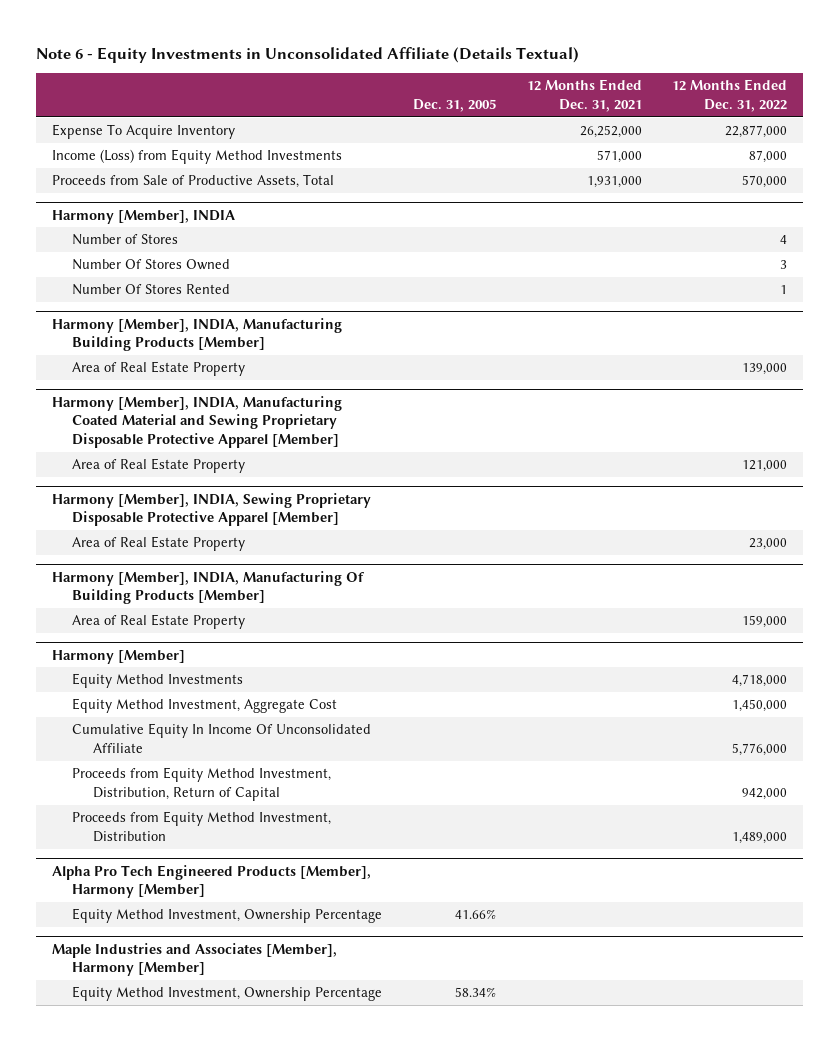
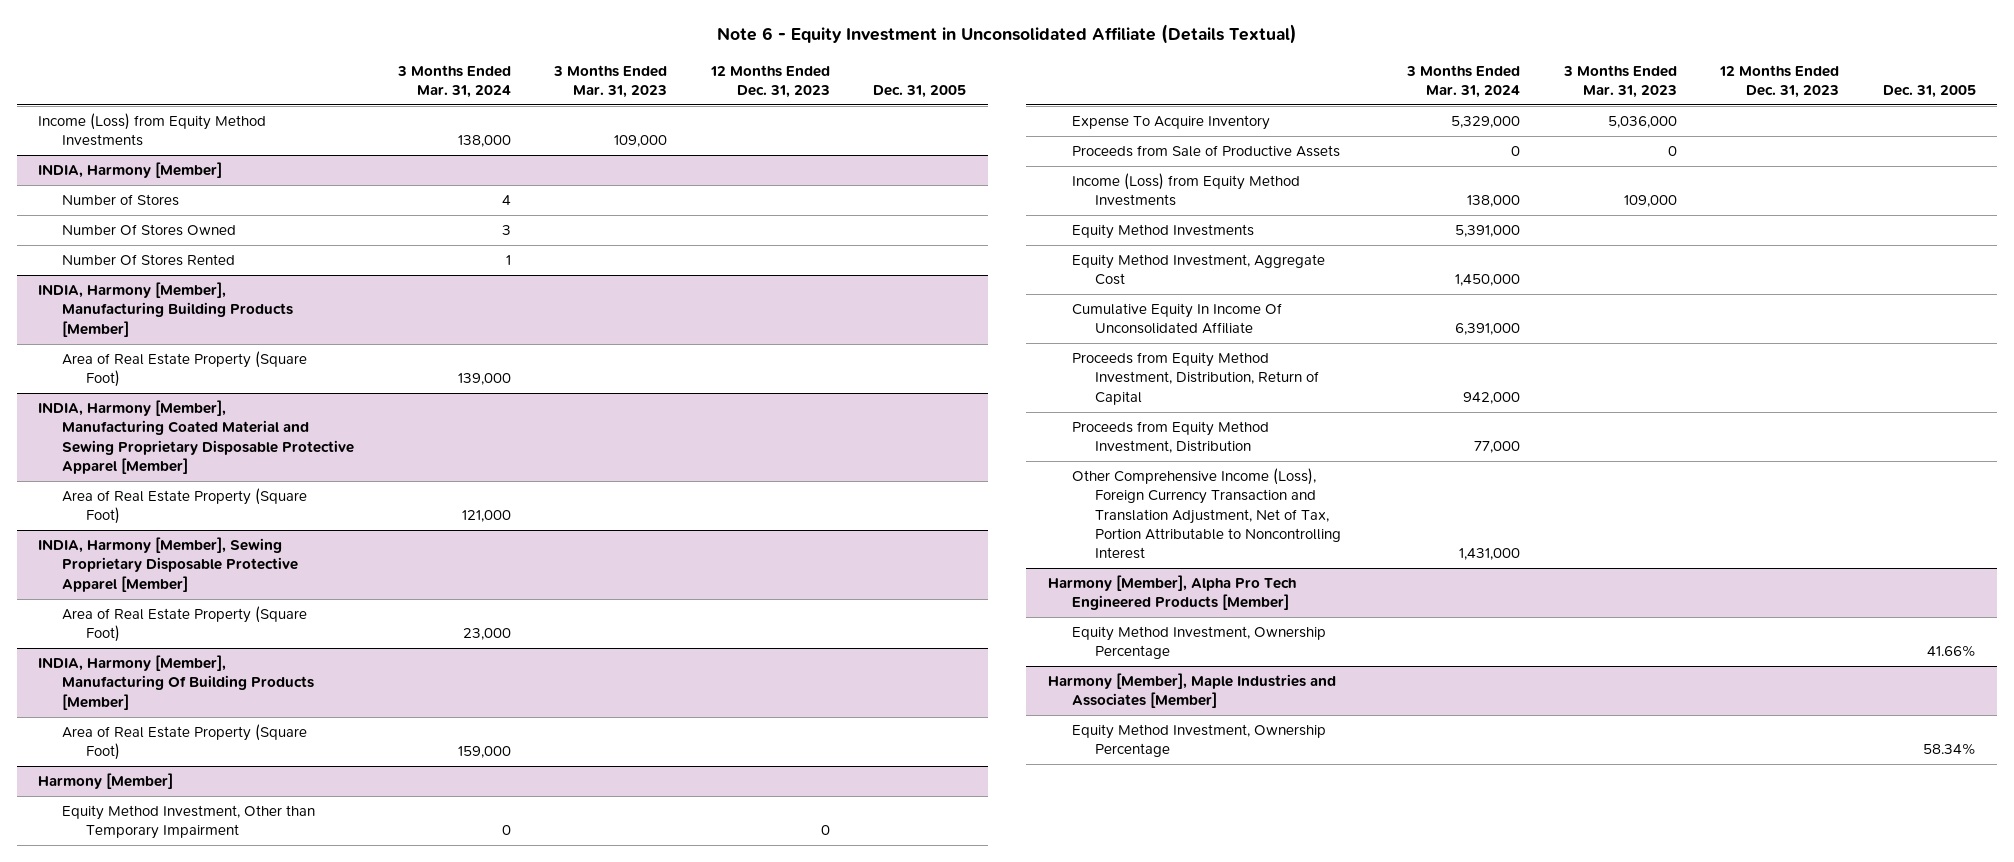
- Note 6 - Equity Investments in Unconsolidated Affiliate (Details Textual)
+ Note 6 - Equity Investment in Unconsolidated Affiliate (Details Textual)
- | Dec. 31, 2005 | 12 Months Ended Dec. 31, 2021 | 12 Months Ended Dec. 31, 2022
+ | 3 Months Ended Mar. 31, 2024 | 3 Months Ended Mar. 31, 2023 | 12 Months Ended Dec. 31, 2023 | Dec. 31, 2005
- Expense To Acquire Inventory | | 26,252,000 | 22,877,000
- Proceeds from Sale of Productive Assets, Total | | 1,931,000 | 570,000
- Harmony [Member], INDIA
+ INDIA, Harmony [Member]
- Harmony [Member], INDIA, Manufacturing Building Products [Member]
- Area of Real Estate Property | | | 139,000
- Harmony [Member], INDIA, Manufacturing Coated Material and Sewing Proprietary Disposable Protective Apparel [Member]
- Area of Real Estate Property | | | 121,000
- Harmony [Member], INDIA, Sewing Proprietary Disposable Protective Apparel [Member]
- Area of Real Estate Property | | | 23,000
- Harmony [Member], INDIA, Manufacturing Of Building Products [Member]
- Area of Real Estate Property | | | 159,000
+ INDIA, Harmony [Member], Manufacturing Building Products [Member]
+ Area of Real Estate Property (Square Foot) | 139,000 | | |
+ INDIA, Harmony [Member], Manufacturing Coated Material and Sewing Proprietary Disposable Protective Apparel [Member]
+ Area of Real Estate Property (Square Foot) | 121,000 | | |
+ INDIA, Harmony [Member], Sewing Proprietary Disposable Protective Apparel [Member]
+ Area of Real Estate Property (Square Foot) | 23,000 | | |
+ INDIA, Harmony [Member], Manufacturing Of Building Products [Member]
+ Area of Real Estate Property (Square Foot) | 159,000 | | |
@ Harmony [Member]
+ Equity Method Investment, Other than Temporary Impairment | 0 | | 0 |
+ Expense To Acquire Inventory | 5,329,000 | 5,036,000 | |
+ Proceeds from Sale of Productive Assets | 0 | 0 | |
+ Income (Loss) from Equity Method Investments | 138,000 | 109,000 | |
- Alpha Pro Tech Engineered Products [Member], Harmony [Member]
@ Harmony [Member]
+ Other Comprehensive Income (Loss), Foreign Currency Transaction and Translation Adjustment, Net of Tax, Portion Attributable to Noncontrolling Interest | 1,431,000 | | |
+ Harmony [Member], Alpha Pro Tech Engineered Products [Member]
- Maple Industries and Associates [Member], Harmony [Member]
+ Harmony [Member], Maple Industries and Associates [Member]

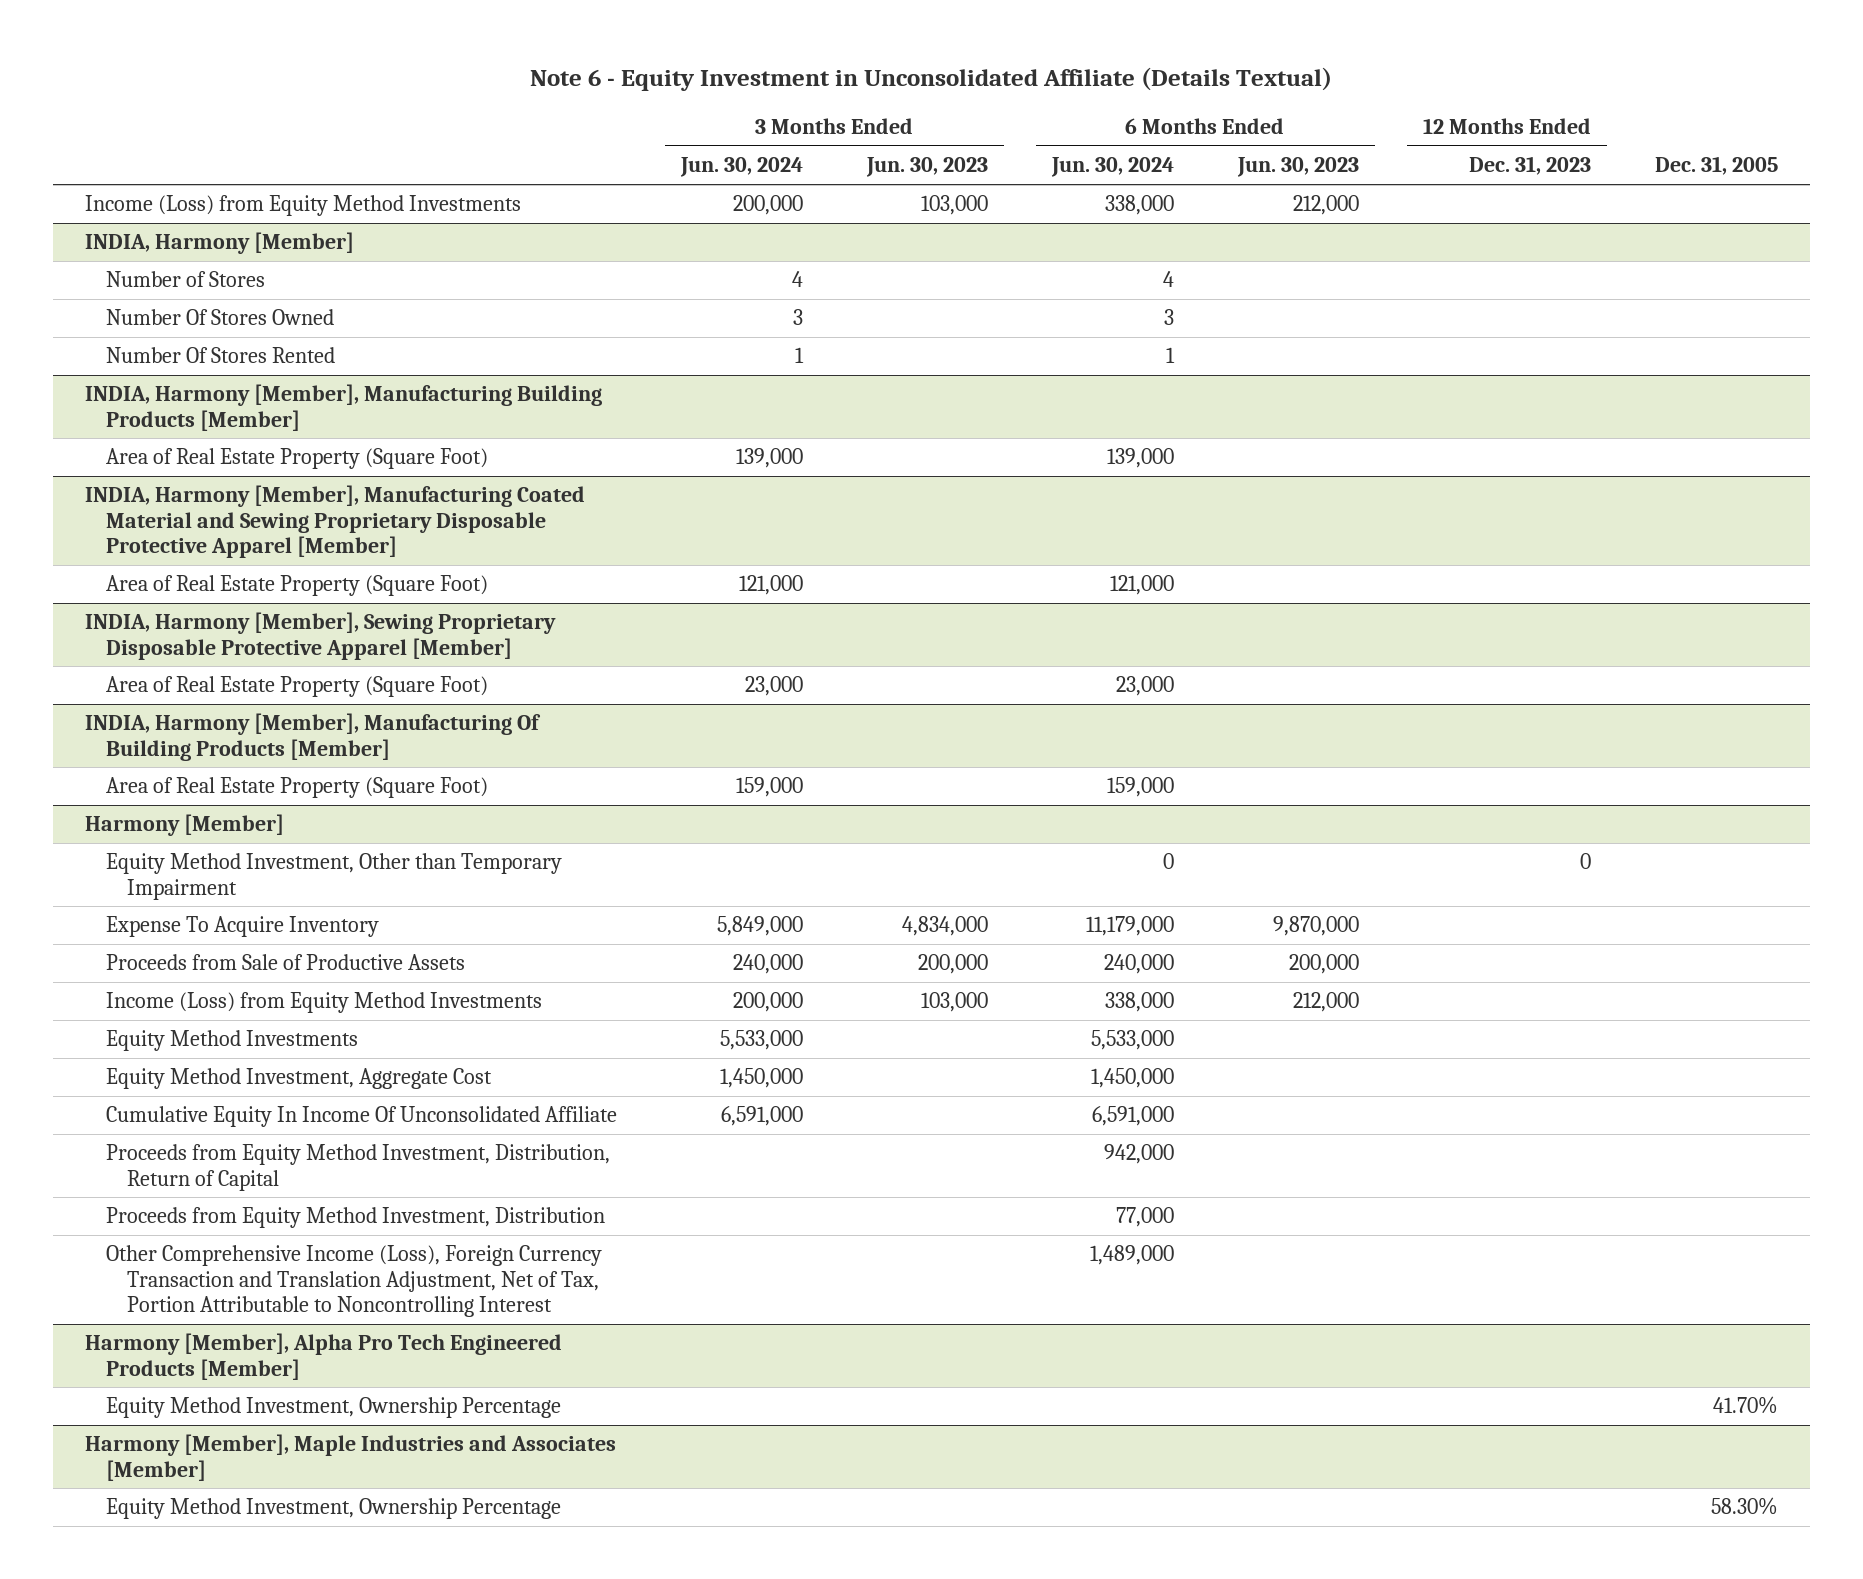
- | 3 Months Ended Mar. 31, 2024 | 3 Months Ended Mar. 31, 2023 | 12 Months Ended Dec. 31, 2023 | Dec. 31, 2005
+ | 3 Months Ended Jun. 30, 2024 | 3 Months Ended Jun. 30, 2023 | 6 Months Ended Jun. 30, 2024 | 6 Months Ended Jun. 30, 2023 | 12 Months Ended Dec. 31, 2023 | Dec. 31, 2005
@ Harmony [Member], Alpha Pro Tech Engineered Products [Member]
- Equity Method Investment, Ownership Percentage | | | | 41.66%
+ Equity Method Investment, Ownership Percentage | | | | | | 41.70%
@ Harmony [Member], Maple Industries and Associates [Member]
- Equity Method Investment, Ownership Percentage | | | | 58.34%
+ Equity Method Investment, Ownership Percentage | | | | | | 58.30%

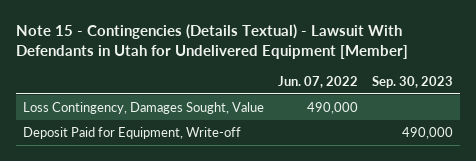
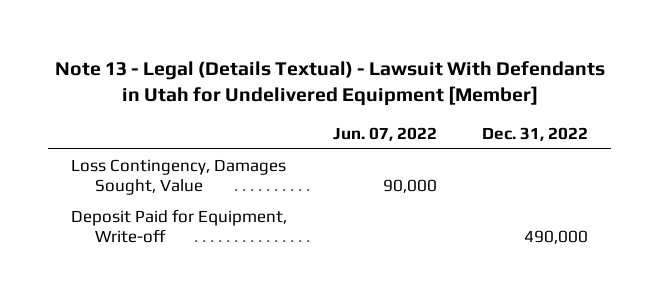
- Note 15 - Contingencies (Details Textual) - Lawsuit With Defendants in Utah for Undelivered Equipment [Member]
+ Note 13 - Legal (Details Textual) - Lawsuit With Defendants in Utah for Undelivered Equipment [Member]
- | Jun. 07, 2022 | Sep. 30, 2023
+ | Jun. 07, 2022 | Dec. 31, 2022
- Loss Contingency, Damages Sought, Value | 490,000 |
+ Loss Contingency, Damages Sought, Value | 90,000 |

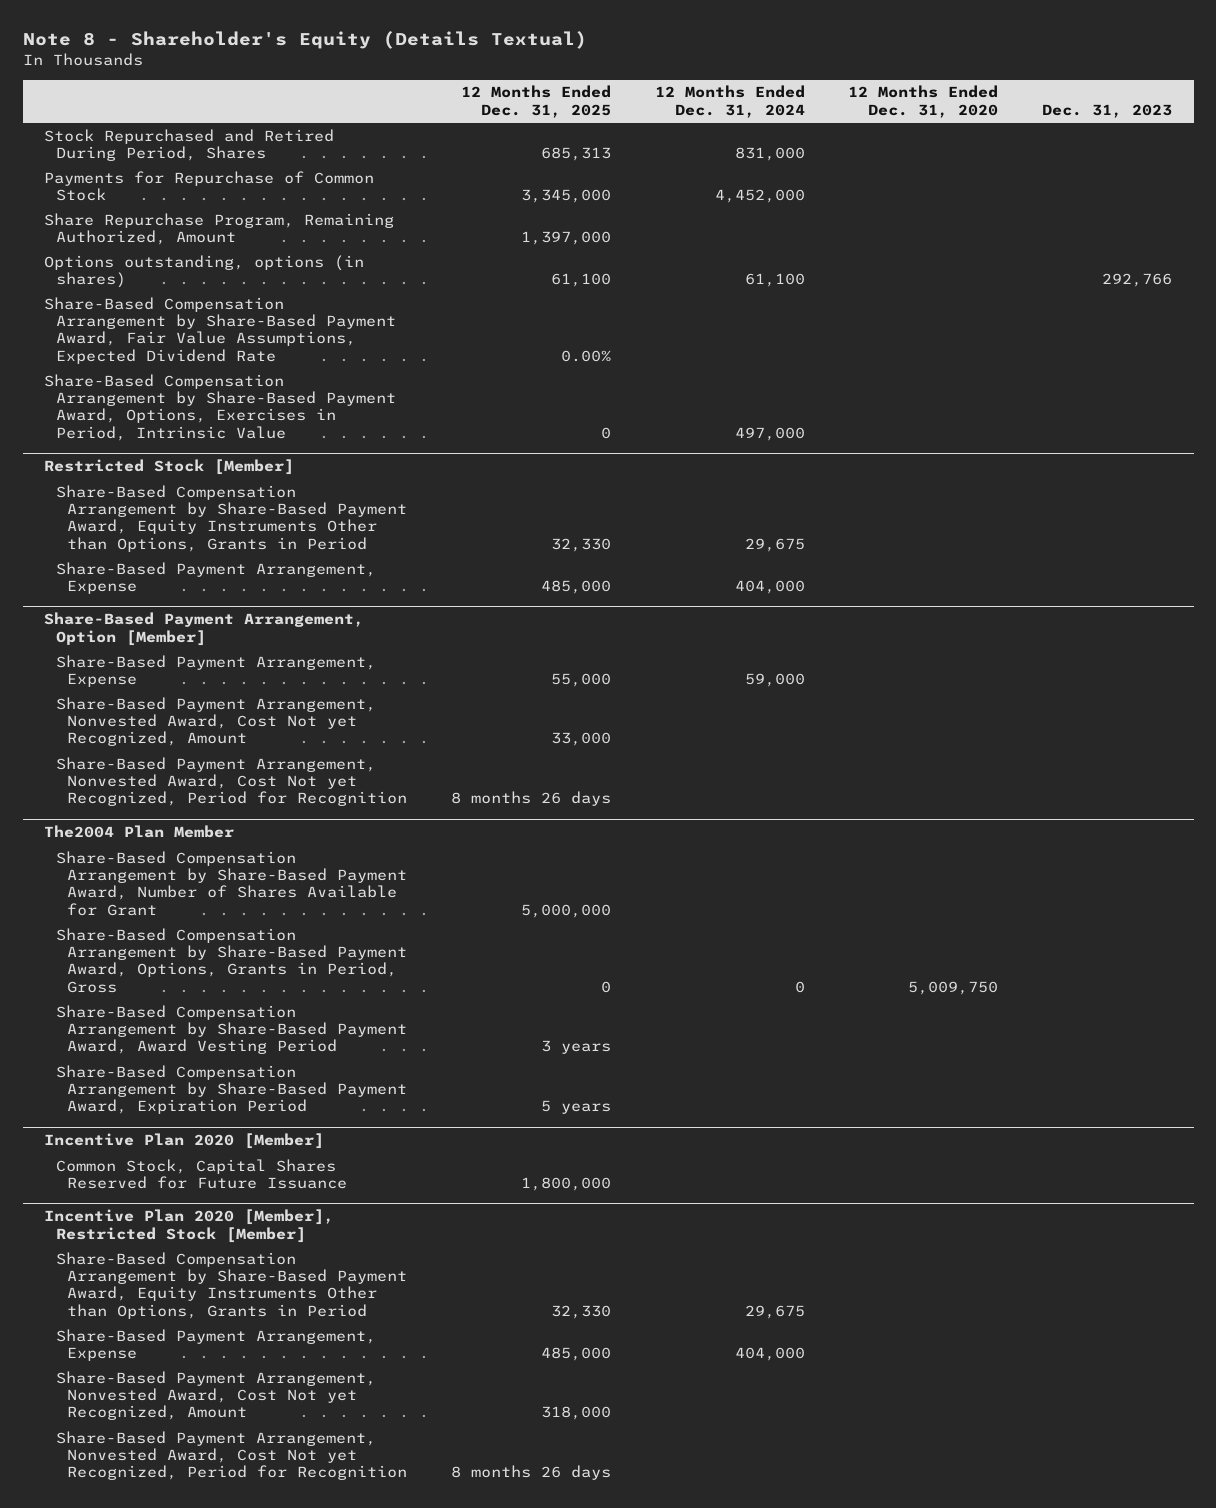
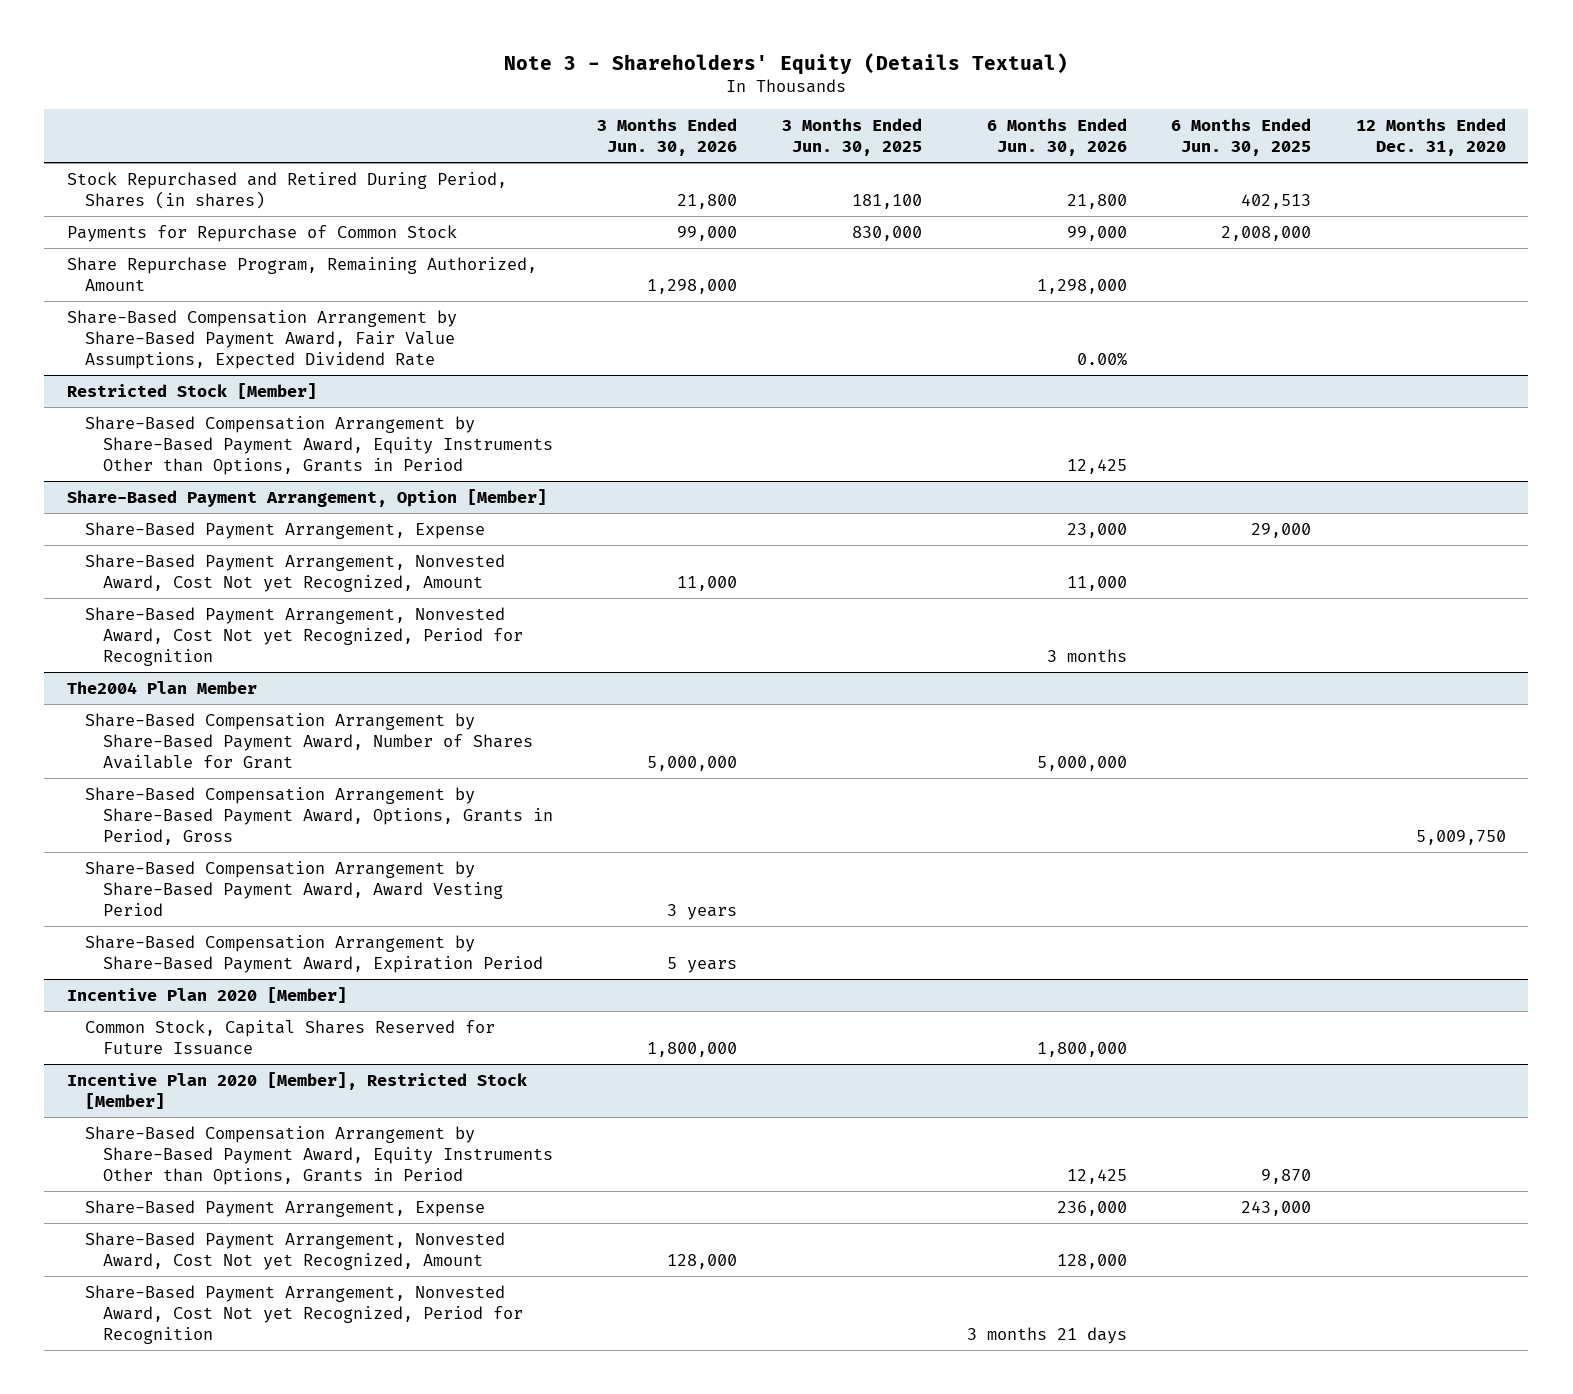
- Note 8 - Shareholder's Equity (Details Textual)
+ Note 3 - Shareholders' Equity (Details Textual)
- | 12 Months Ended Dec. 31, 2025 | 12 Months Ended Dec. 31, 2024 | 12 Months Ended Dec. 31, 2020 | Dec. 31, 2023
+ | 3 Months Ended Jun. 30, 2026 | 3 Months Ended Jun. 30, 2025 | 6 Months Ended Jun. 30, 2026 | 6 Months Ended Jun. 30, 2025 | 12 Months Ended Dec. 31, 2020
- Stock Repurchased and Retired During Period, Shares | 685,313 | 831,000 | |
+ Stock Repurchased and Retired During Period, Shares (in shares) | 21,800 | 181,100 | 21,800 | 402,513 |
- Options outstanding, options (in shares) | 61,100 | 61,100 | | 292,766
- Share-Based Compensation Arrangement by Share-Based Payment Award, Options, Exercises in Period, Intrinsic Value | 0 | 497,000 | |
@ Restricted Stock [Member]
- Share-Based Payment Arrangement, Expense | 485,000 | 404,000 | |

